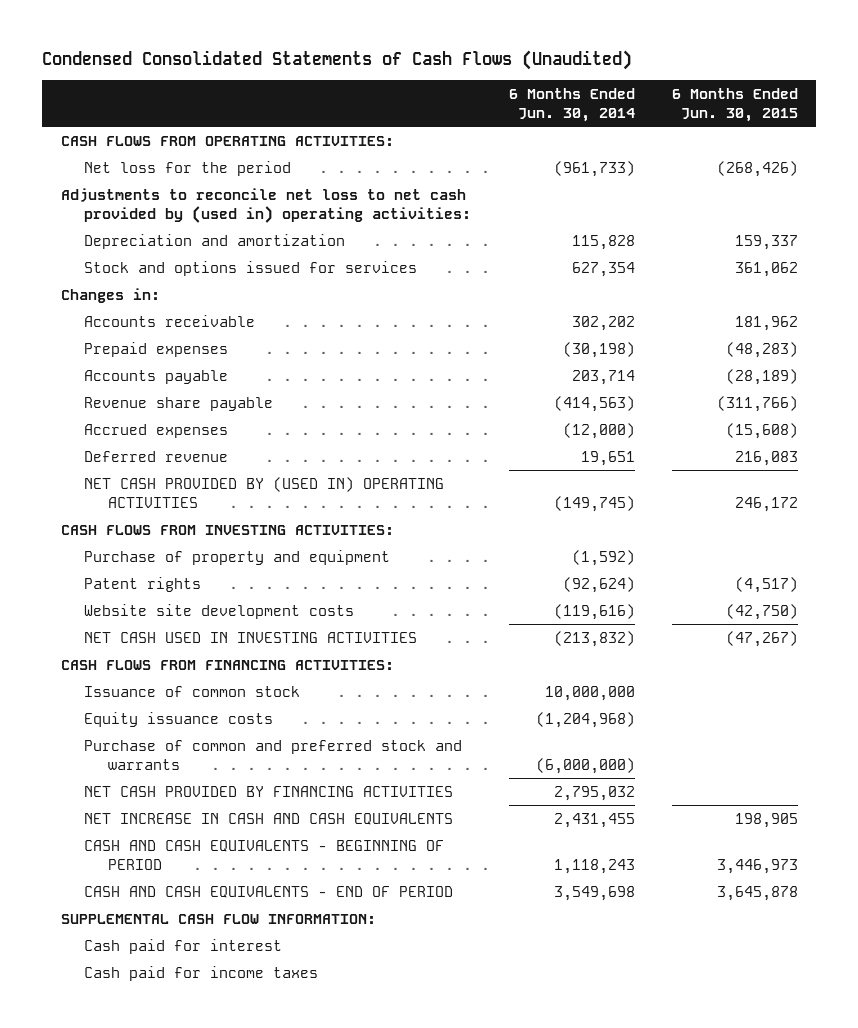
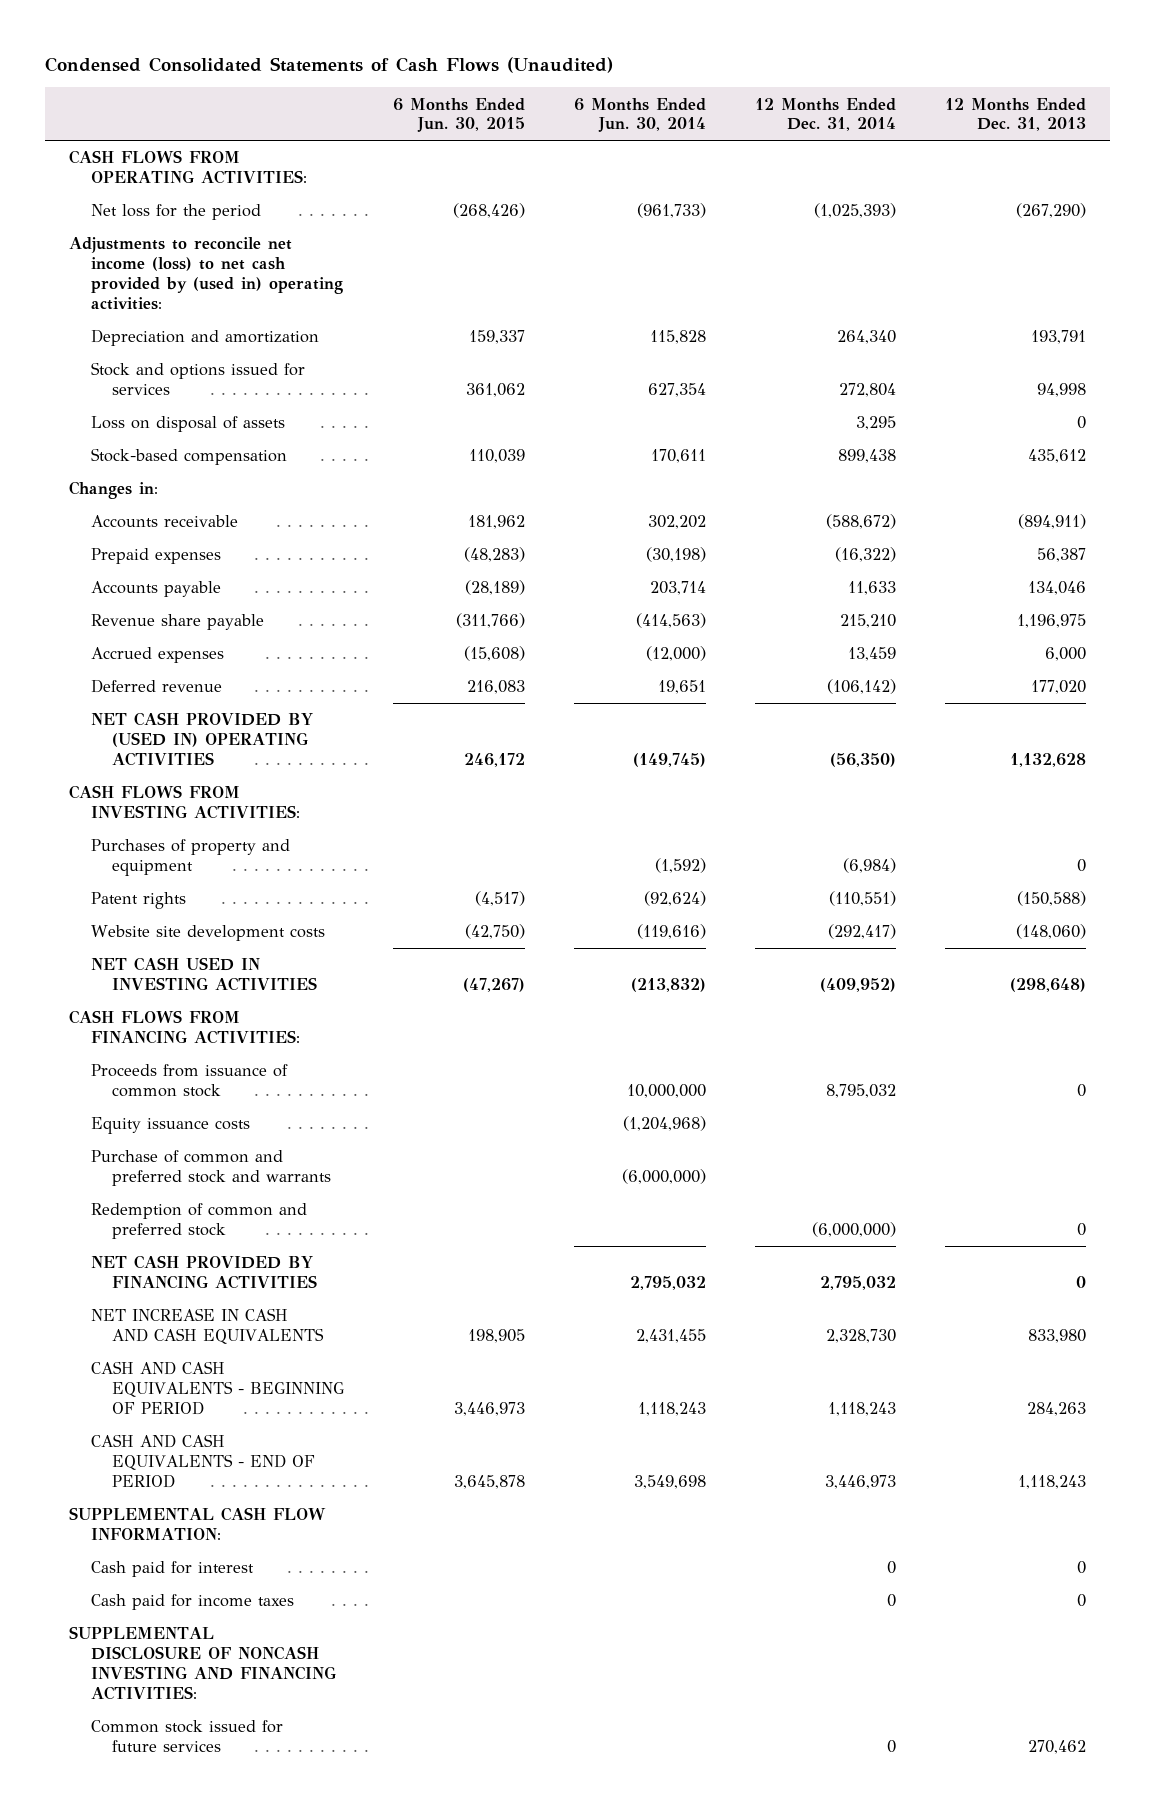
- | 6 Months Ended Jun. 30, 2014 | 6 Months Ended Jun. 30, 2015
+ | 6 Months Ended Jun. 30, 2015 | 6 Months Ended Jun. 30, 2014 | 12 Months Ended Dec. 31, 2014 | 12 Months Ended Dec. 31, 2013
- Adjustments to reconcile net loss to net cash provided by (used in) operating activities:
+ Adjustments to reconcile net income (loss) to net cash provided by (used in) operating activities:
+ Loss on disposal of assets | | | 3,295 | 0
+ Stock-based compensation | 110,039 | 170,611 | 899,438 | 435,612
- Purchase of property and equipment | (1,592) |
+ Purchases of property and equipment | | (1,592) | (6,984) | 0
- Issuance of common stock | 10,000,000 |
+ Proceeds from issuance of common stock | | 10,000,000 | 8,795,032 | 0
+ Redemption of common and preferred stock | | | (6,000,000) | 0
+ SUPPLEMENTAL DISCLOSURE OF NONCASH INVESTING AND FINANCING ACTIVITIES:
+ Common stock issued for future services | | | 0 | 270,462

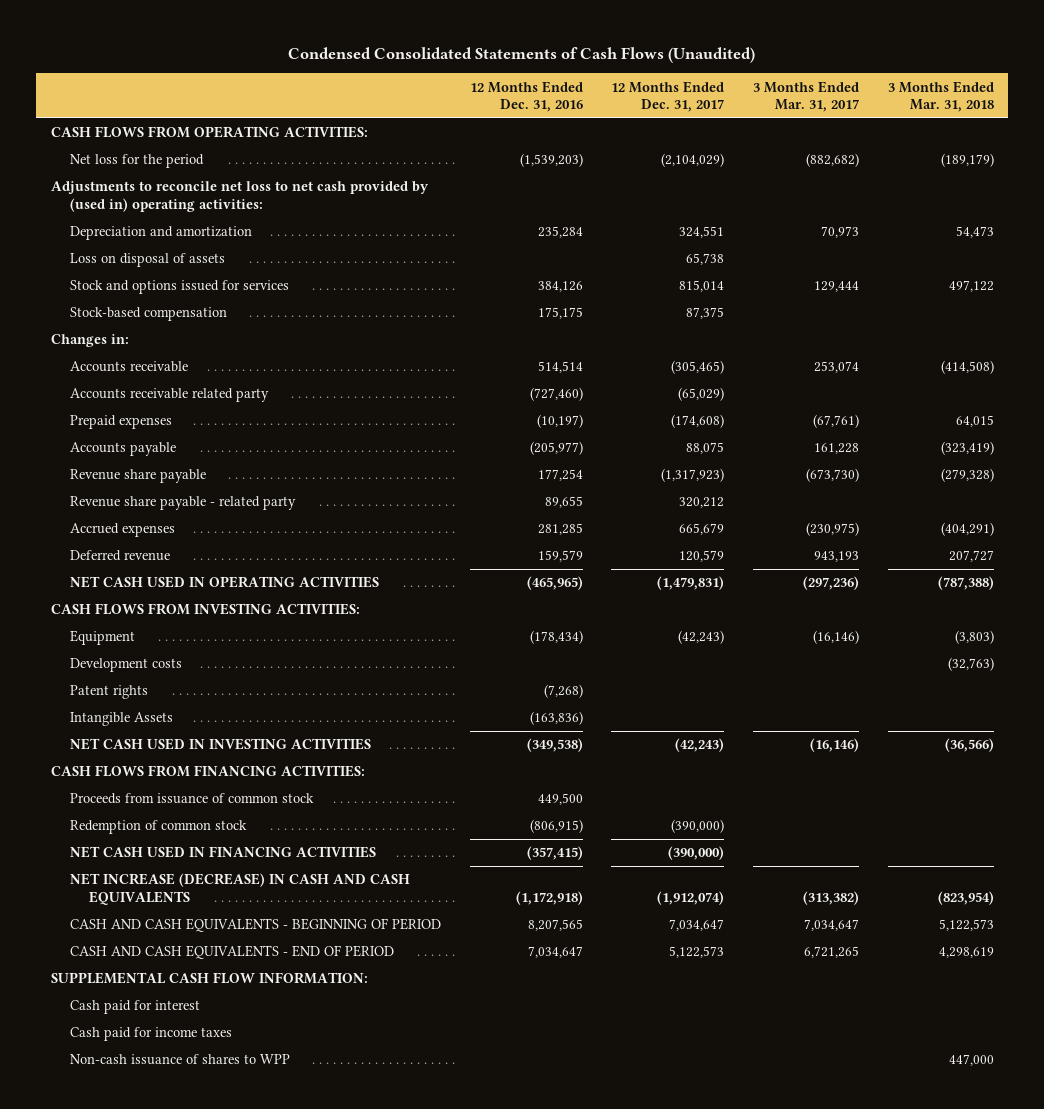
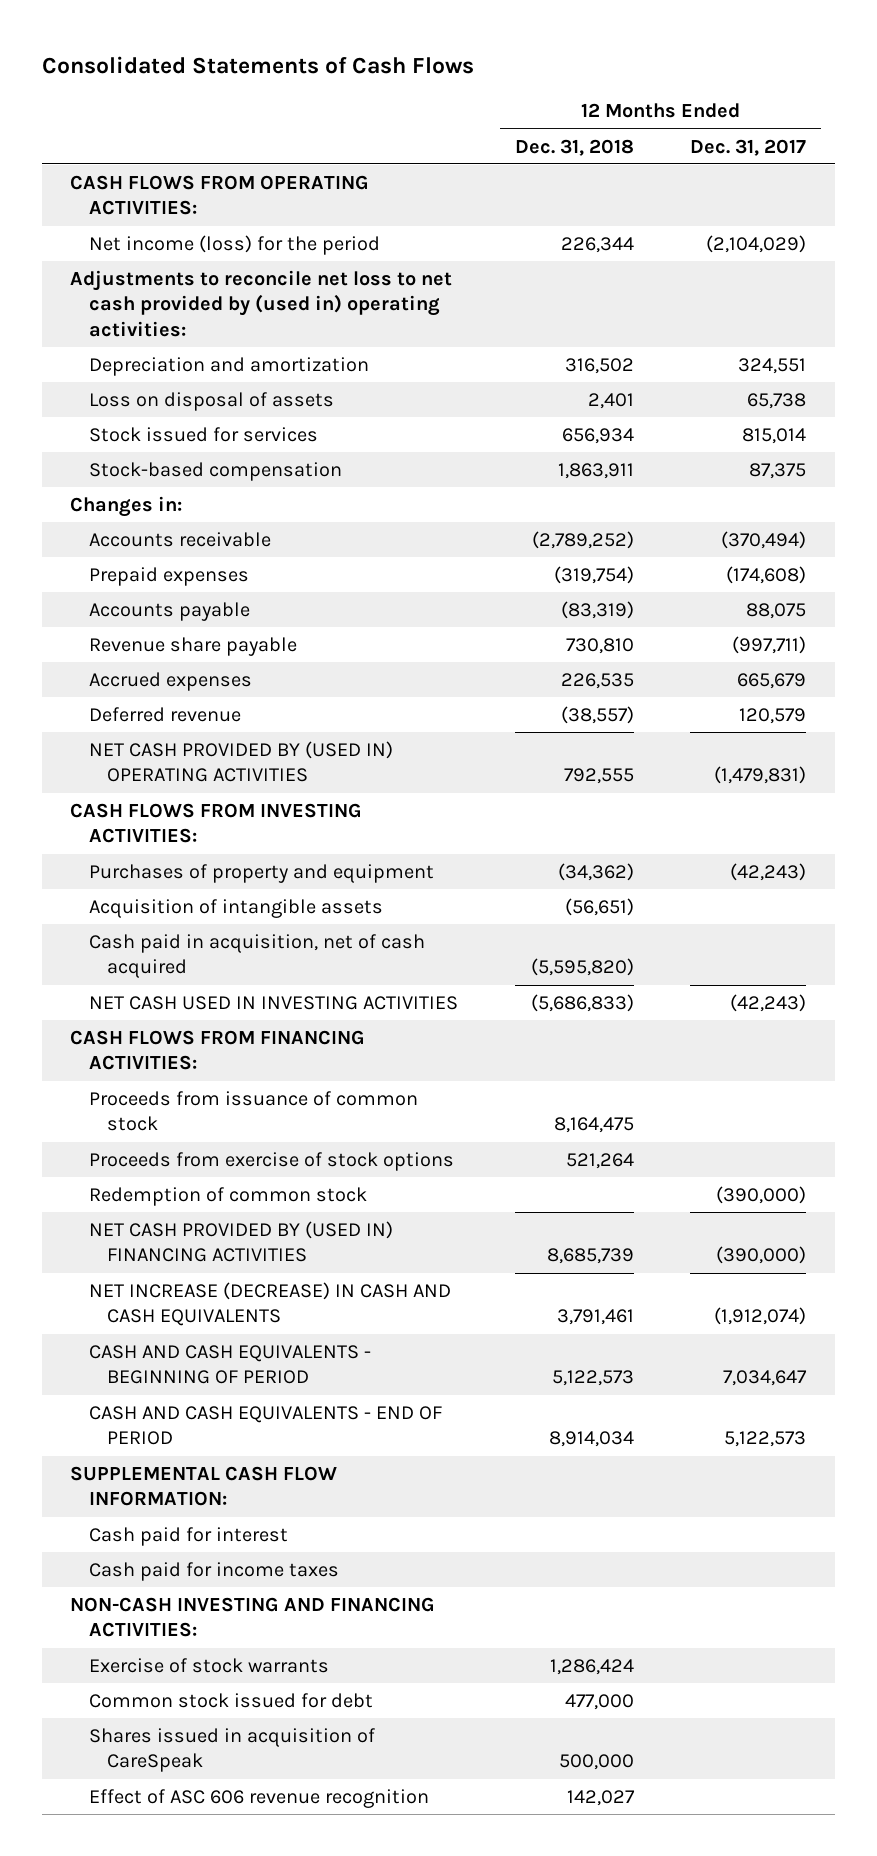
- Condensed Consolidated Statements of Cash Flows (Unaudited)
+ Consolidated Statements of Cash Flows
- | 12 Months Ended Dec. 31, 2016 | 12 Months Ended Dec. 31, 2017 | 3 Months Ended Mar. 31, 2017 | 3 Months Ended Mar. 31, 2018
+ | 12 Months Ended Dec. 31, 2018 | 12 Months Ended Dec. 31, 2017
- Net loss for the period | (1,539,203) | (2,104,029) | (882,682) | (189,179)
+ Net income (loss) for the period | 226,344 | (2,104,029)
- Stock and options issued for services | 384,126 | 815,014 | 129,444 | 497,122
+ Stock issued for services | 656,934 | 815,014
- Accounts receivable | 514,514 | (305,465) | 253,074 | (414,508)
- Accounts receivable related party | (727,460) | (65,029) | |
+ Accounts receivable | (2,789,252) | (370,494)
- Revenue share payable | 177,254 | (1,317,923) | (673,730) | (279,328)
- Revenue share payable - related party | 89,655 | 320,212 | |
+ Revenue share payable | 730,810 | (997,711)
- NET CASH USED IN OPERATING ACTIVITIES | (465,965) | (1,479,831) | (297,236) | (787,388)
+ NET CASH PROVIDED BY (USED IN) OPERATING ACTIVITIES | 792,555 | (1,479,831)
- Equipment | (178,434) | (42,243) | (16,146) | (3,803)
- Development costs | | | | (32,763)
- Patent rights | (7,268) | | |
- Intangible Assets | (163,836) | | |
+ Purchases of property and equipment | (34,362) | (42,243)
+ Acquisition of intangible assets | (56,651) |
+ Cash paid in acquisition, net of cash acquired | (5,595,820) |
+ Proceeds from exercise of stock options | 521,264 |
- NET CASH USED IN FINANCING ACTIVITIES | (357,415) | (390,000) | |
+ NET CASH PROVIDED BY (USED IN) FINANCING ACTIVITIES | 8,685,739 | (390,000)
- Non-cash issuance of shares to WPP | | | | 447,000
+ NON-CASH INVESTING AND FINANCING ACTIVITIES:
+ Exercise of stock warrants | 1,286,424 |
+ Common stock issued for debt | 477,000 |
+ Shares issued in acquisition of CareSpeak | 500,000 |
+ Effect of ASC 606 revenue recognition | 142,027 |

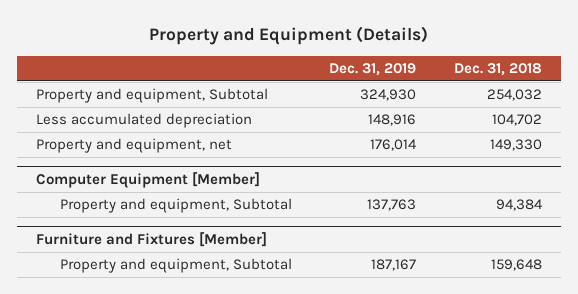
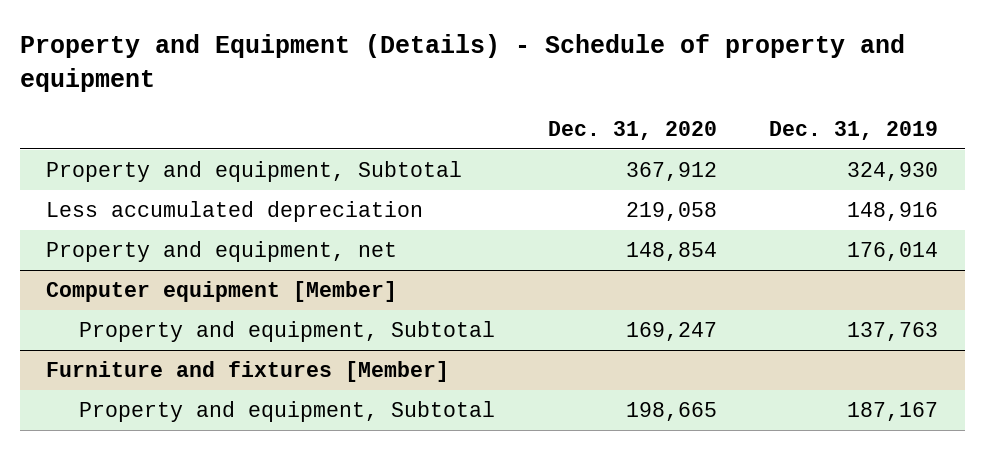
- Property and Equipment (Details)
+ Property and Equipment (Details) - Schedule of property and equipment
- | Dec. 31, 2019 | Dec. 31, 2018
+ | Dec. 31, 2020 | Dec. 31, 2019
- Computer Equipment [Member]
+ Computer equipment [Member]
- Furniture and Fixtures [Member]
+ Furniture and fixtures [Member]

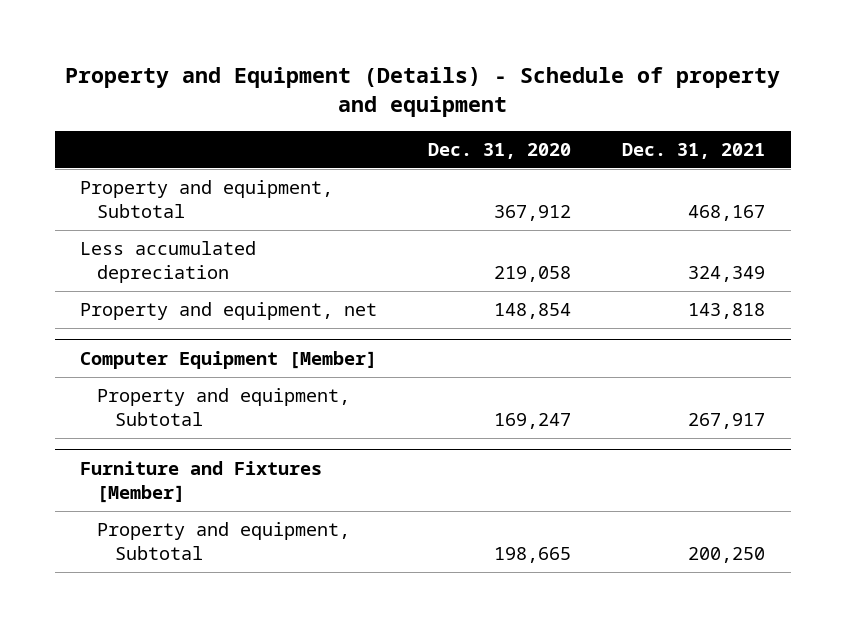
- | Dec. 31, 2020 | Dec. 31, 2019
+ | Dec. 31, 2020 | Dec. 31, 2021
- Computer equipment [Member]
+ Computer Equipment [Member]
- Furniture and fixtures [Member]
+ Furniture and Fixtures [Member]

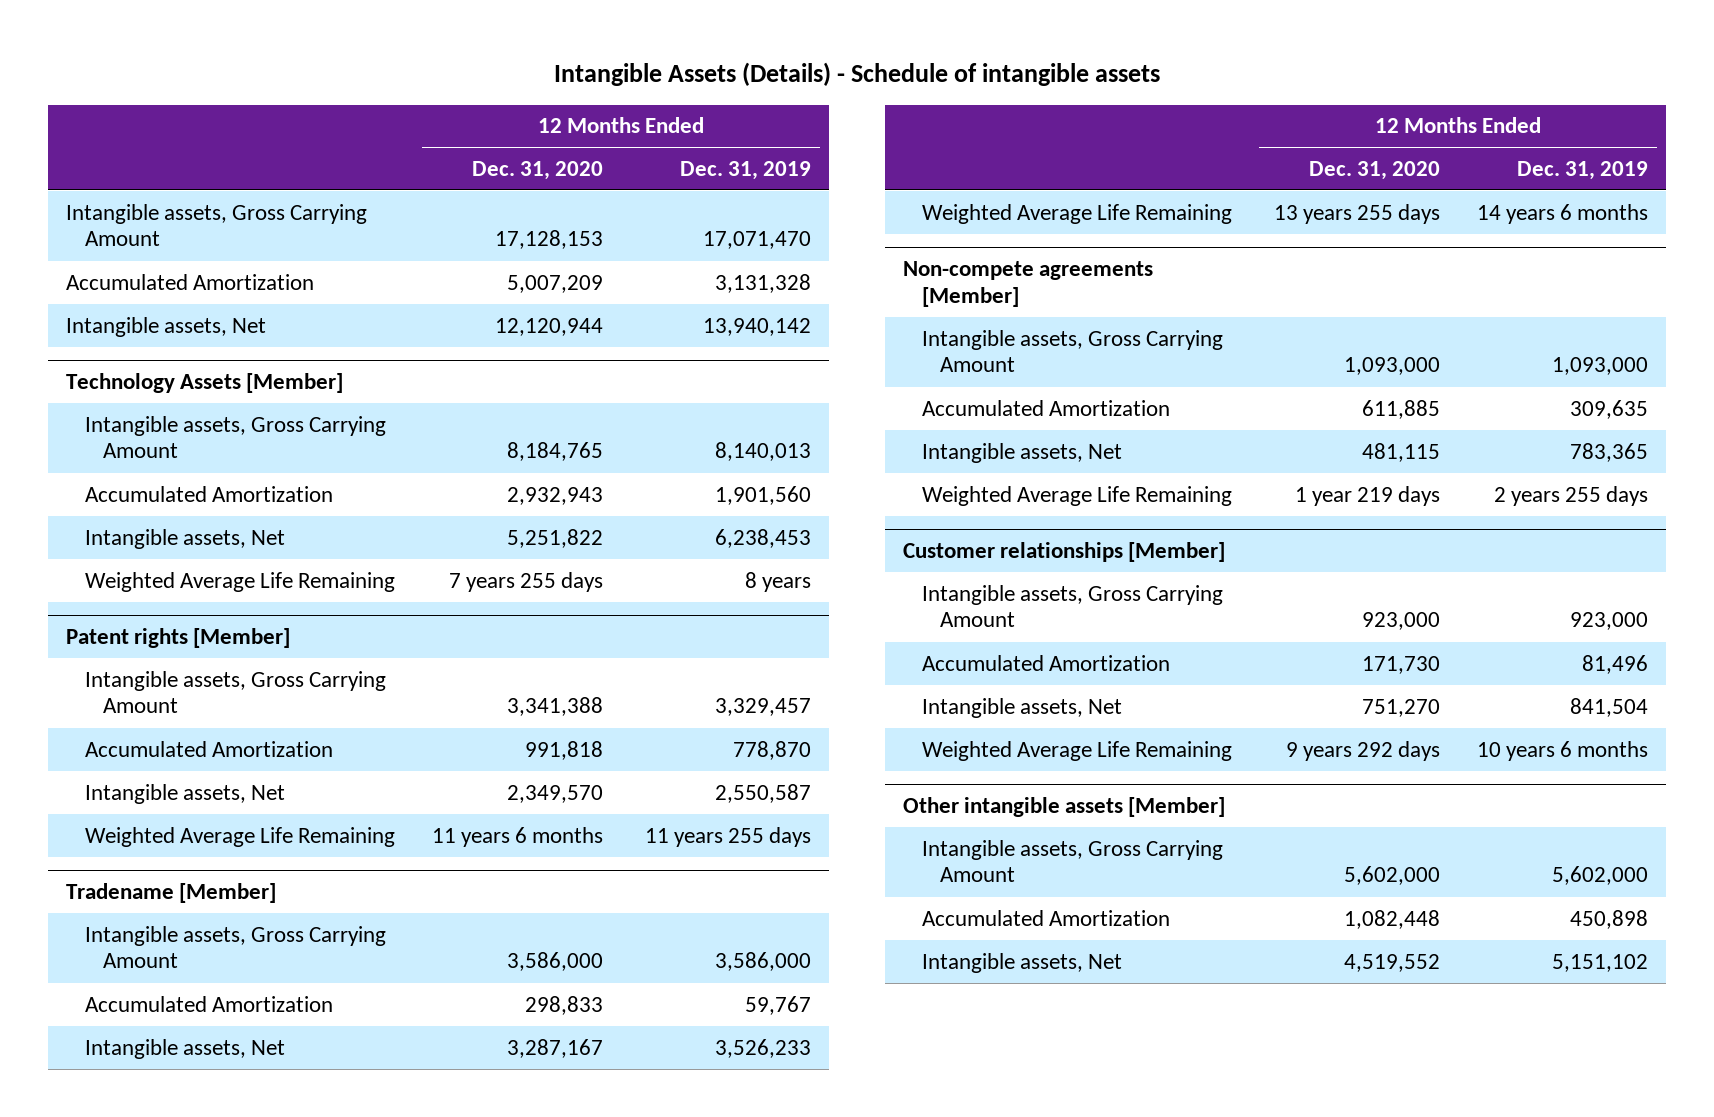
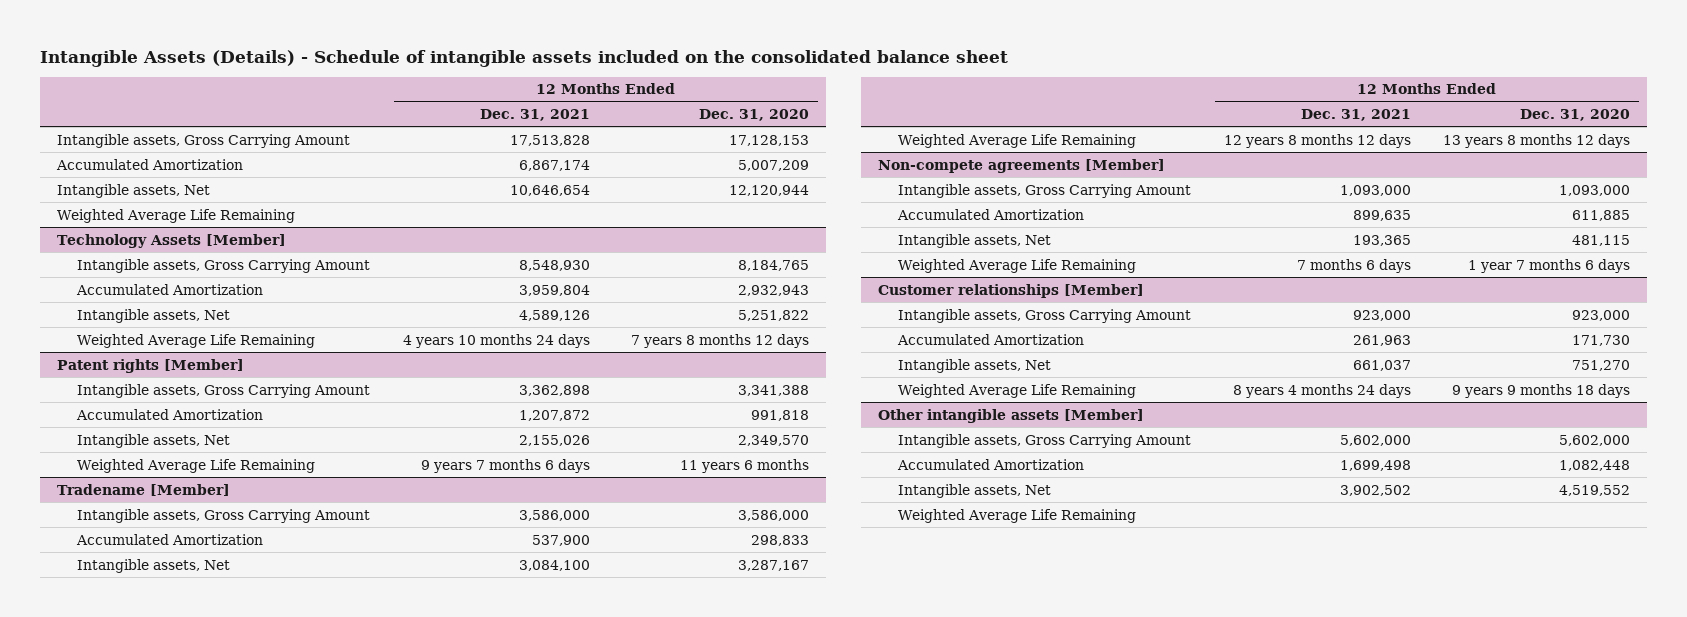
- Intangible Assets (Details) - Schedule of intangible assets
+ Intangible Assets (Details) - Schedule of intangible assets included on the consolidated balance sheet
- | 12 Months Ended Dec. 31, 2020 | 12 Months Ended Dec. 31, 2019
+ | 12 Months Ended Dec. 31, 2021 | 12 Months Ended Dec. 31, 2020
+ Weighted Average Life Remaining
@ Technology Assets [Member]
- Weighted Average Life Remaining | 7 years 255 days | 8 years
+ Weighted Average Life Remaining | 4 years 10 months 24 days | 7 years 8 months 12 days
@ Tradename [Member]
- Weighted Average Life Remaining | 13 years 255 days | 14 years 6 months
+ Weighted Average Life Remaining | 12 years 8 months 12 days | 13 years 8 months 12 days
@ Non-compete agreements [Member]
- Weighted Average Life Remaining | 1 year 219 days | 2 years 255 days
+ Weighted Average Life Remaining | 7 months 6 days | 1 year 7 months 6 days
@ Customer relationships [Member]
- Weighted Average Life Remaining | 9 years 292 days | 10 years 6 months
+ Weighted Average Life Remaining | 8 years 4 months 24 days | 9 years 9 months 18 days
@ Other intangible assets [Member]
+ Weighted Average Life Remaining

